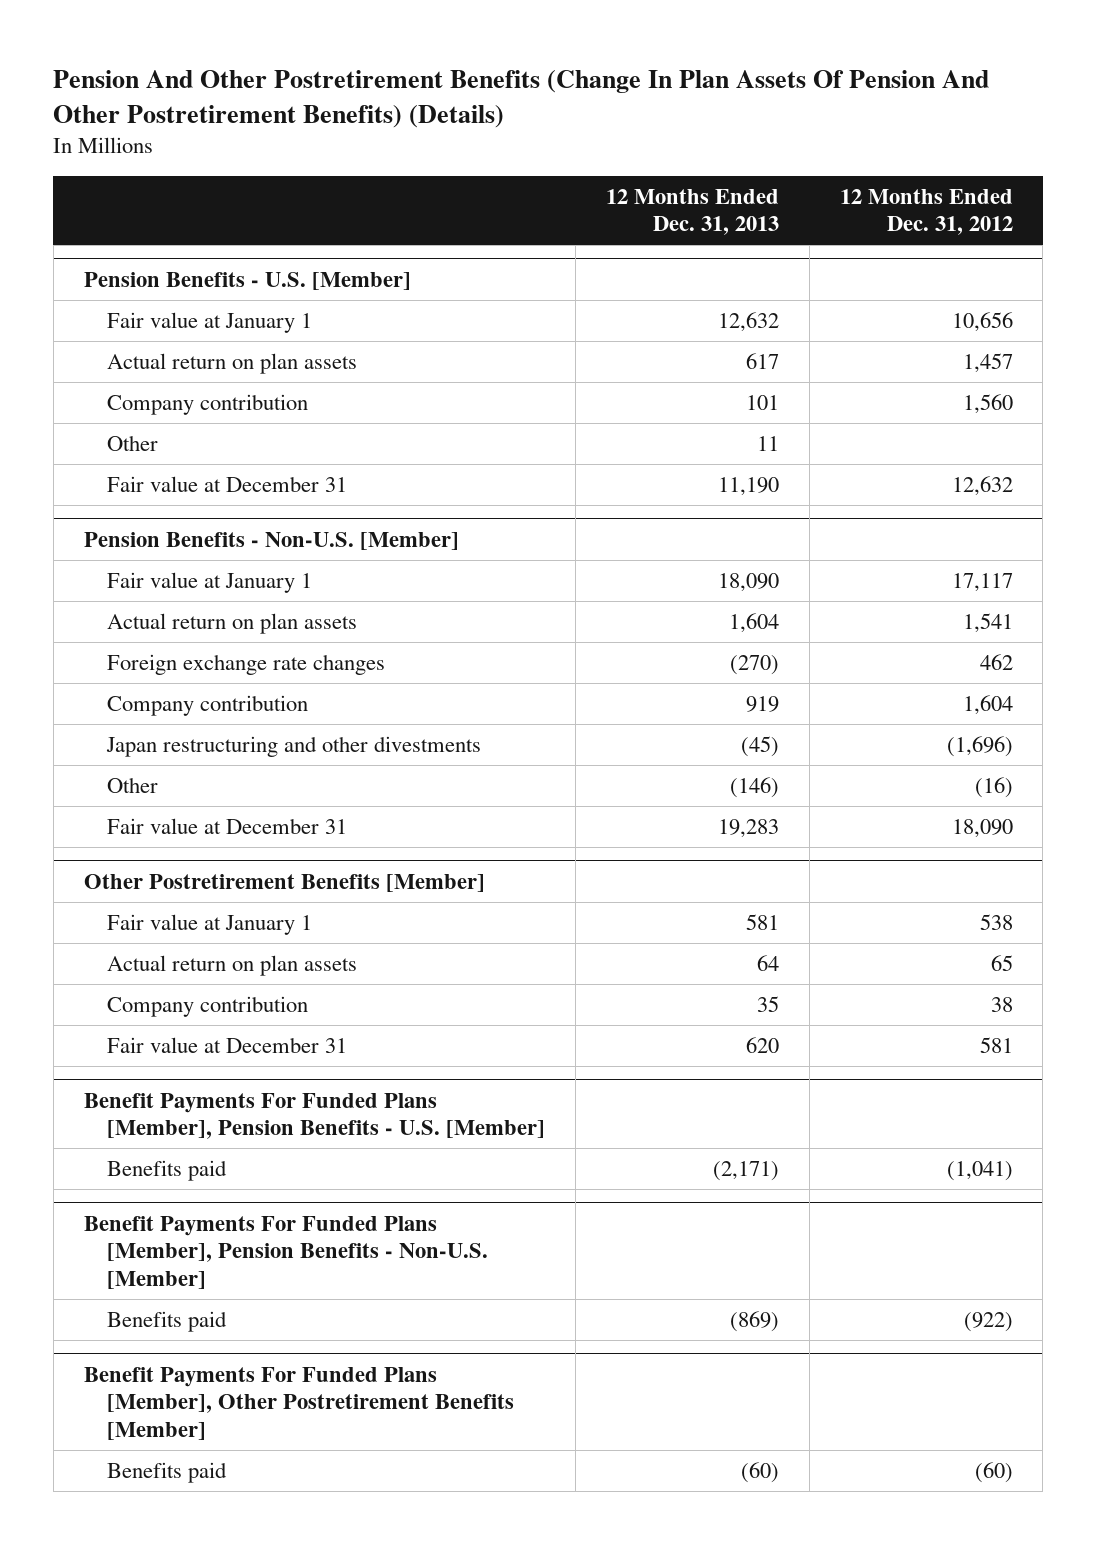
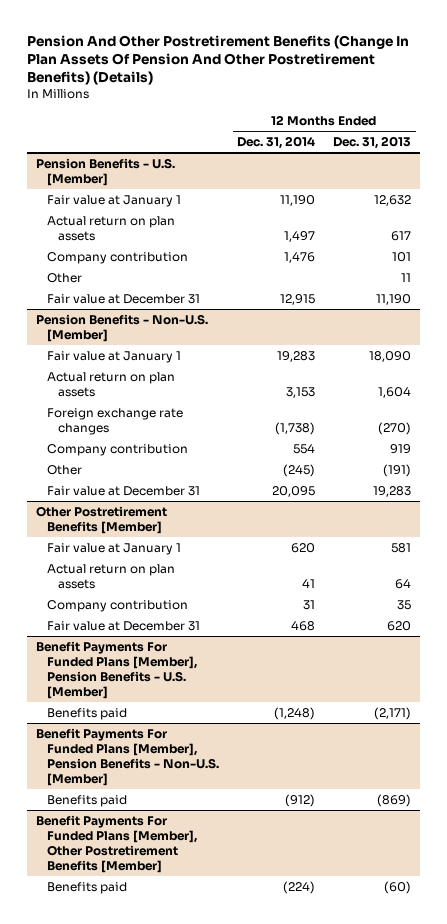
- | 12 Months Ended Dec. 31, 2013 | 12 Months Ended Dec. 31, 2012
+ | 12 Months Ended Dec. 31, 2014 | 12 Months Ended Dec. 31, 2013
@ Pension Benefits - Non-U.S. [Member]
- Japan restructuring and other divestments | (45) | (1,696)
- Other | (146) | (16)
+ Other | (245) | (191)

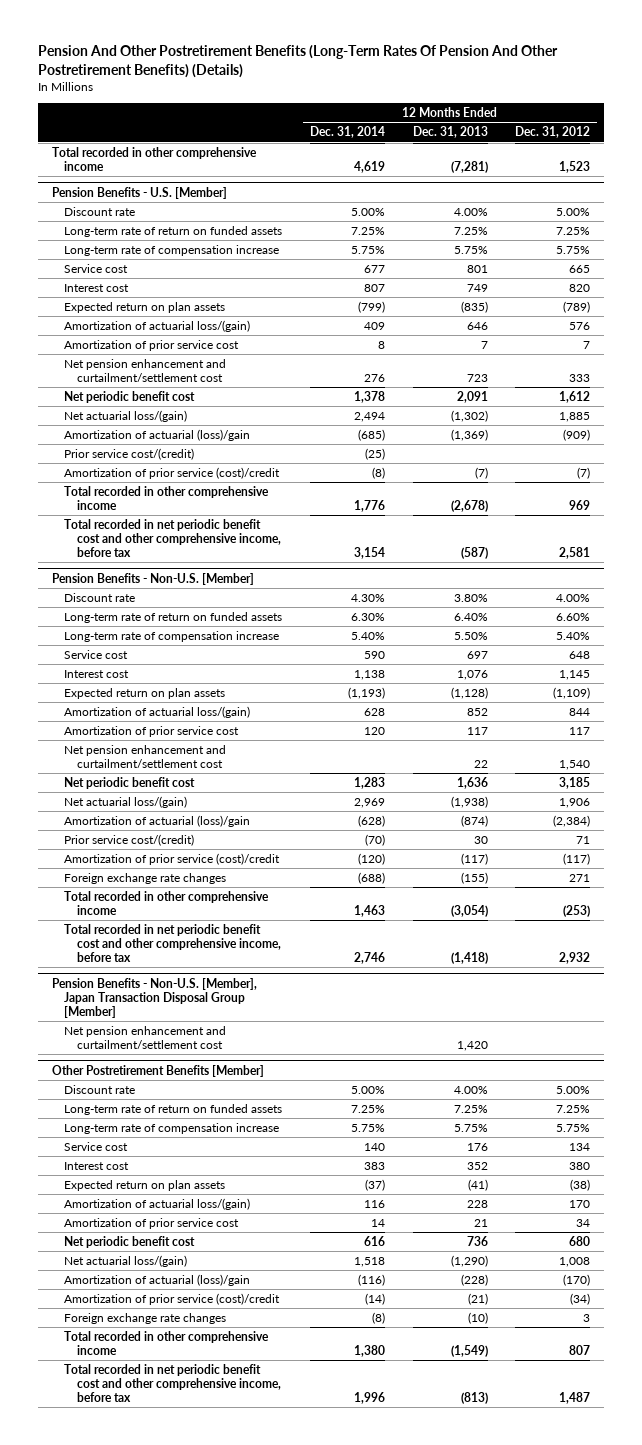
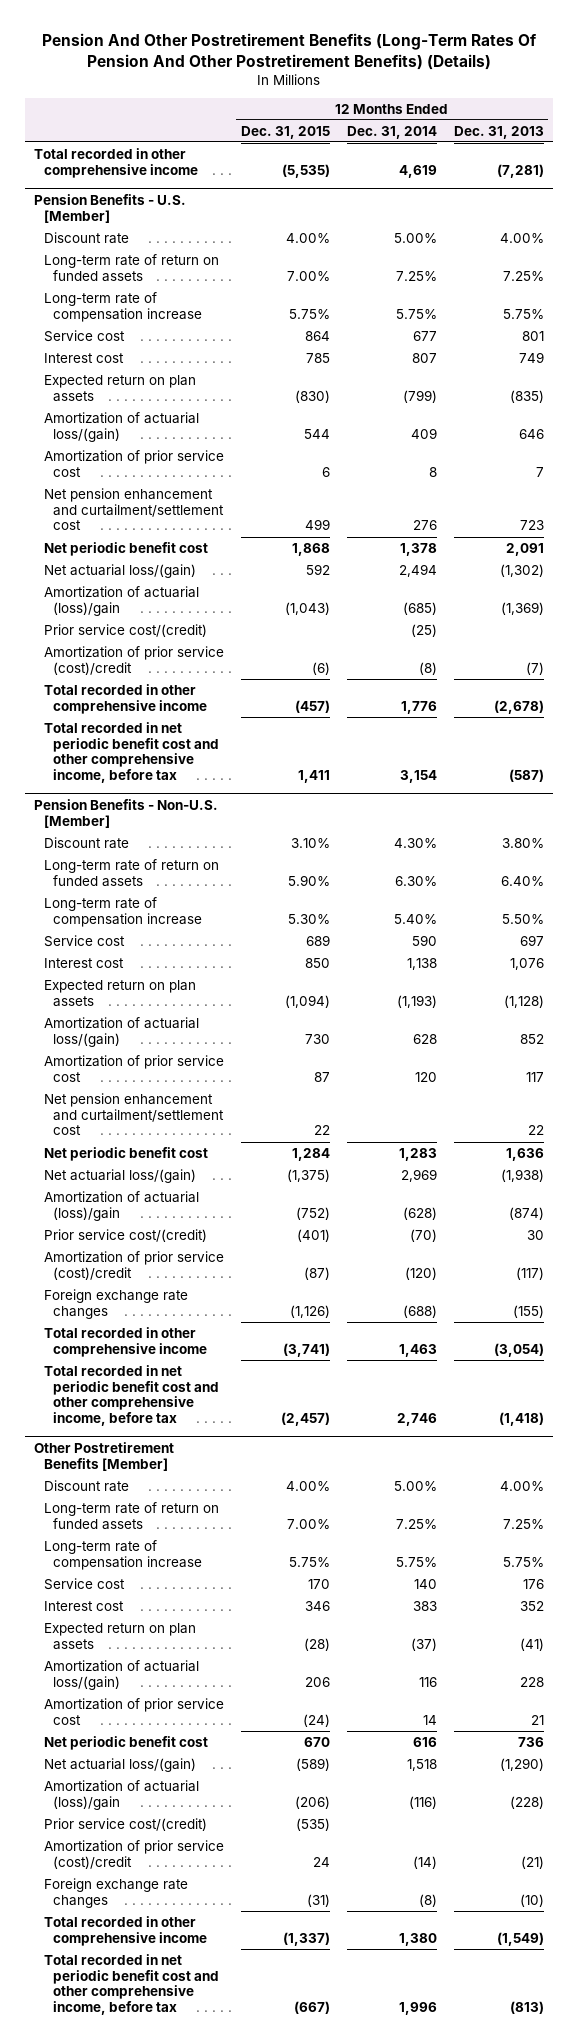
- | 12 Months Ended Dec. 31, 2014 | 12 Months Ended Dec. 31, 2013 | 12 Months Ended Dec. 31, 2012
+ | 12 Months Ended Dec. 31, 2015 | 12 Months Ended Dec. 31, 2014 | 12 Months Ended Dec. 31, 2013
- Pension Benefits - Non-U.S. [Member], Japan Transaction Disposal Group [Member]
- Net pension enhancement and curtailment/settlement cost | | 1,420 |
@ Other Postretirement Benefits [Member]
+ Prior service cost/(credit) | (535) | |

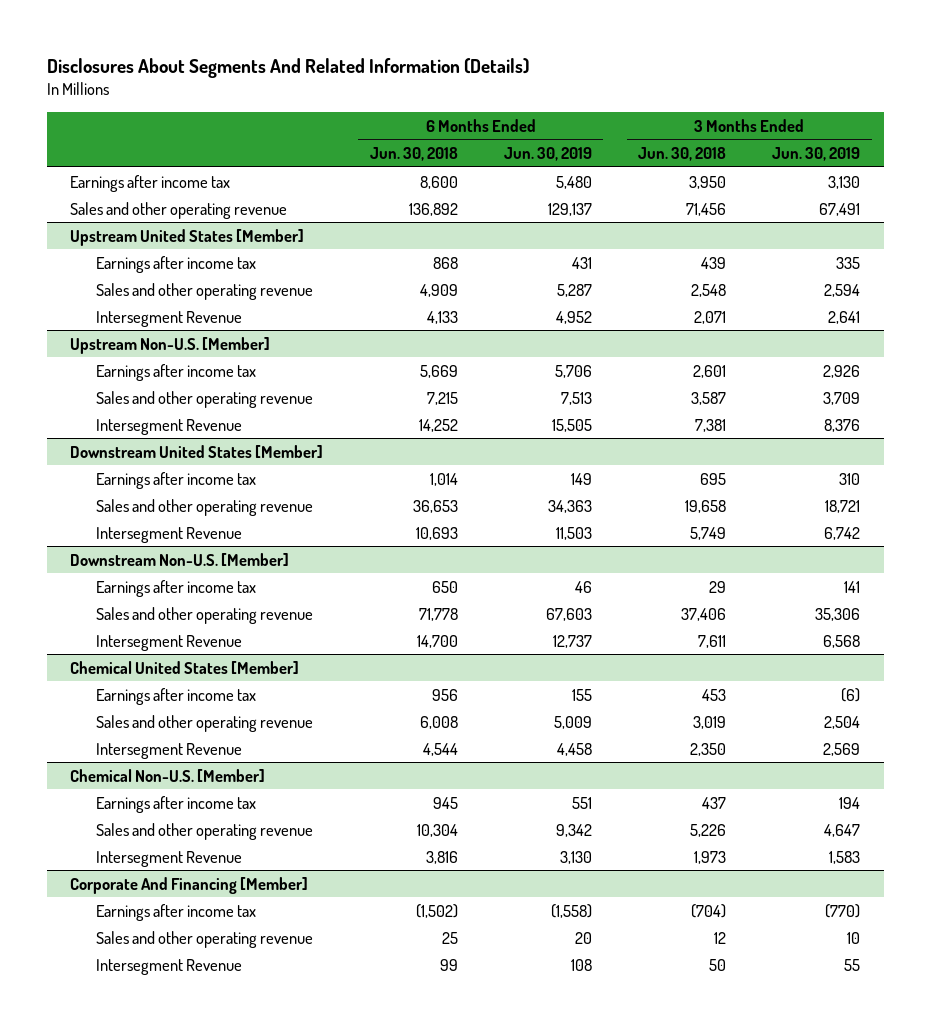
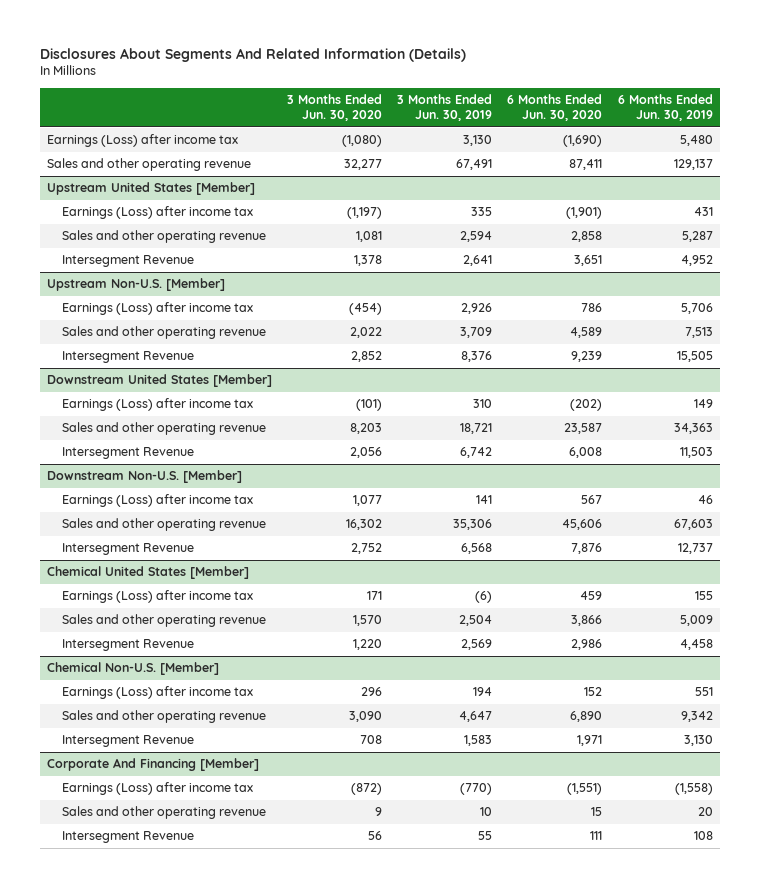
- | 6 Months Ended Jun. 30, 2018 | 6 Months Ended Jun. 30, 2019 | 3 Months Ended Jun. 30, 2018 | 3 Months Ended Jun. 30, 2019
+ | 3 Months Ended Jun. 30, 2020 | 3 Months Ended Jun. 30, 2019 | 6 Months Ended Jun. 30, 2020 | 6 Months Ended Jun. 30, 2019
- Earnings after income tax | 8,600 | 5,480 | 3,950 | 3,130
+ Earnings (Loss) after income tax | (1,080) | 3,130 | (1,690) | 5,480
@ Upstream United States [Member]
- Earnings after income tax | 868 | 431 | 439 | 335
+ Earnings (Loss) after income tax | (1,197) | 335 | (1,901) | 431
@ Upstream Non-U.S. [Member]
- Earnings after income tax | 5,669 | 5,706 | 2,601 | 2,926
+ Earnings (Loss) after income tax | (454) | 2,926 | 786 | 5,706
@ Downstream United States [Member]
- Earnings after income tax | 1,014 | 149 | 695 | 310
+ Earnings (Loss) after income tax | (101) | 310 | (202) | 149
@ Downstream Non-U.S. [Member]
- Earnings after income tax | 650 | 46 | 29 | 141
+ Earnings (Loss) after income tax | 1,077 | 141 | 567 | 46
@ Chemical United States [Member]
- Earnings after income tax | 956 | 155 | 453 | (6)
+ Earnings (Loss) after income tax | 171 | (6) | 459 | 155
@ Chemical Non-U.S. [Member]
- Earnings after income tax | 945 | 551 | 437 | 194
+ Earnings (Loss) after income tax | 296 | 194 | 152 | 551
@ Corporate And Financing [Member]
- Earnings after income tax | (1,502) | (1,558) | (704) | (770)
+ Earnings (Loss) after income tax | (872) | (770) | (1,551) | (1,558)

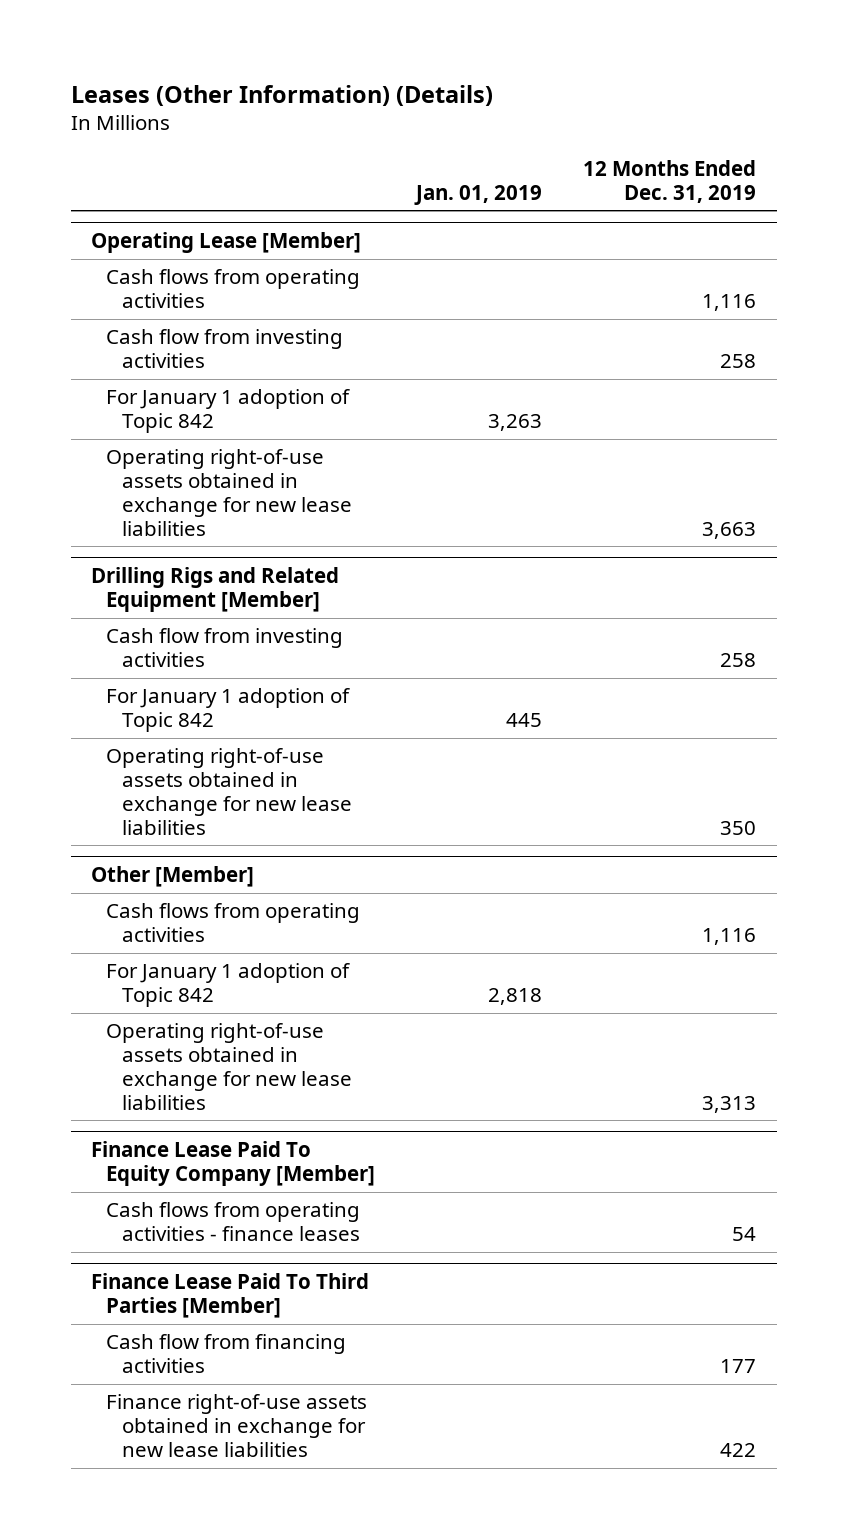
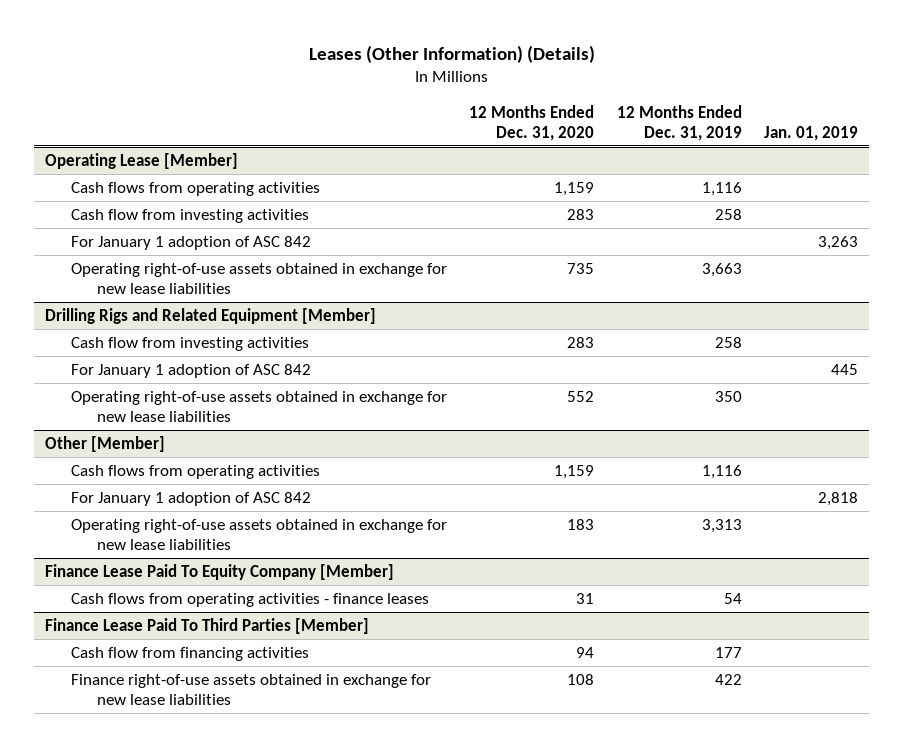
- | Jan. 01, 2019 | 12 Months Ended Dec. 31, 2019
+ | 12 Months Ended Dec. 31, 2020 | 12 Months Ended Dec. 31, 2019 | Jan. 01, 2019
@ Operating Lease [Member]
- For January 1 adoption of Topic 842 | 3,263 |
+ For January 1 adoption of ASC 842 | | | 3,263
@ Drilling Rigs and Related Equipment [Member]
- For January 1 adoption of Topic 842 | 445 |
+ For January 1 adoption of ASC 842 | | | 445
@ Other [Member]
- For January 1 adoption of Topic 842 | 2,818 |
+ For January 1 adoption of ASC 842 | | | 2,818

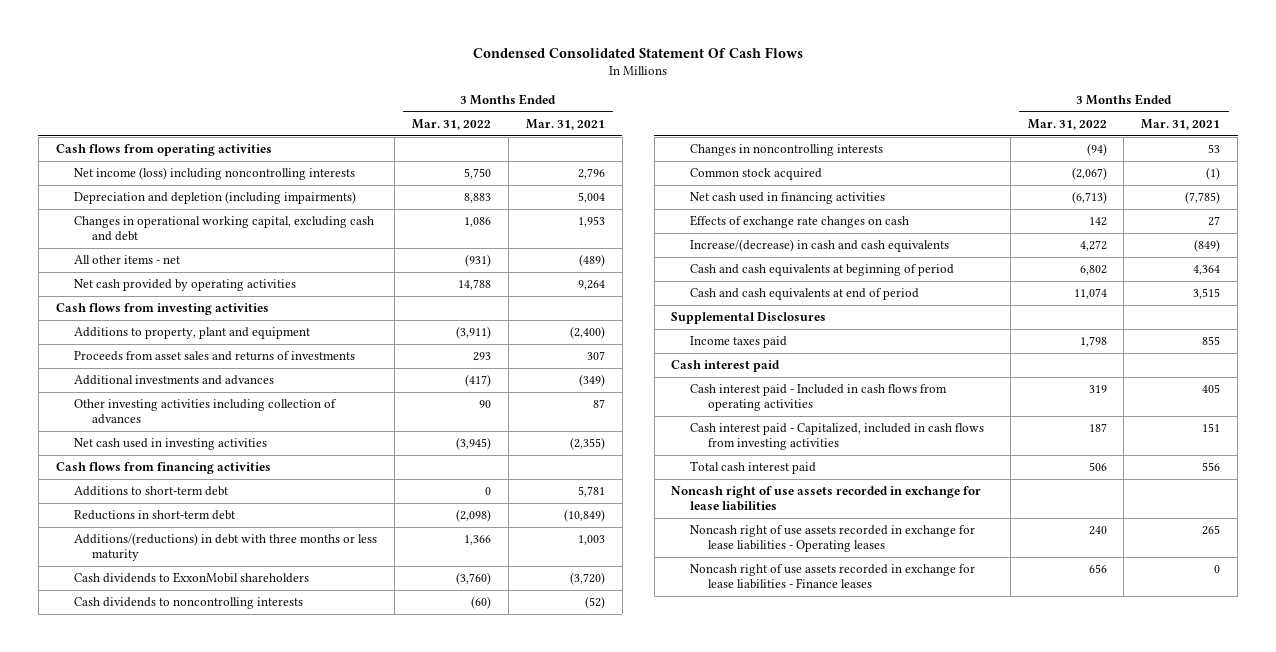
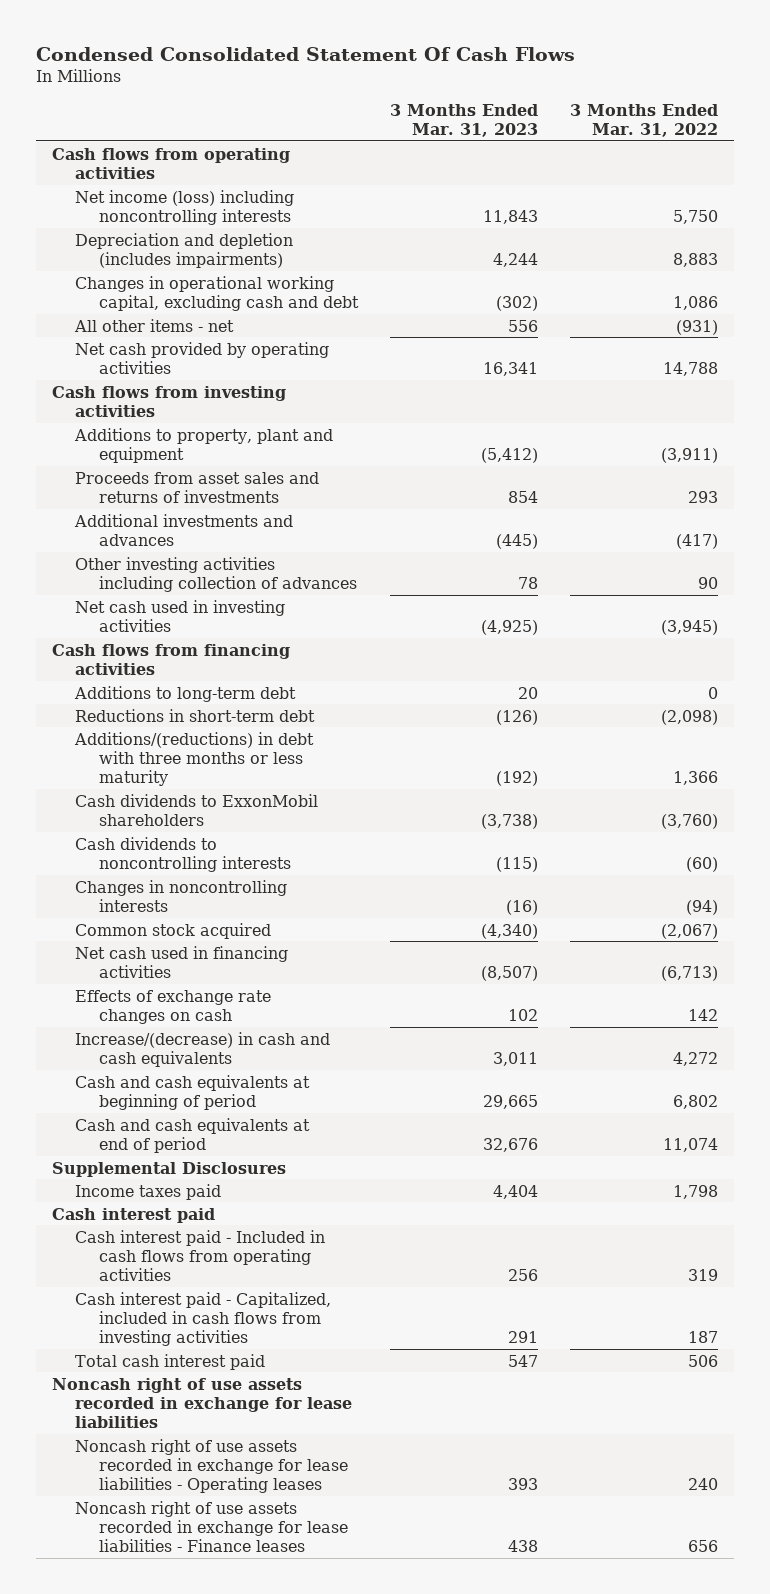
- | 3 Months Ended Mar. 31, 2022 | 3 Months Ended Mar. 31, 2021
+ | 3 Months Ended Mar. 31, 2023 | 3 Months Ended Mar. 31, 2022
- Depreciation and depletion (including impairments) | 8,883 | 5,004
+ Depreciation and depletion (includes impairments) | 4,244 | 8,883
- Additions to short-term debt | 0 | 5,781
+ Additions to long-term debt | 20 | 0

